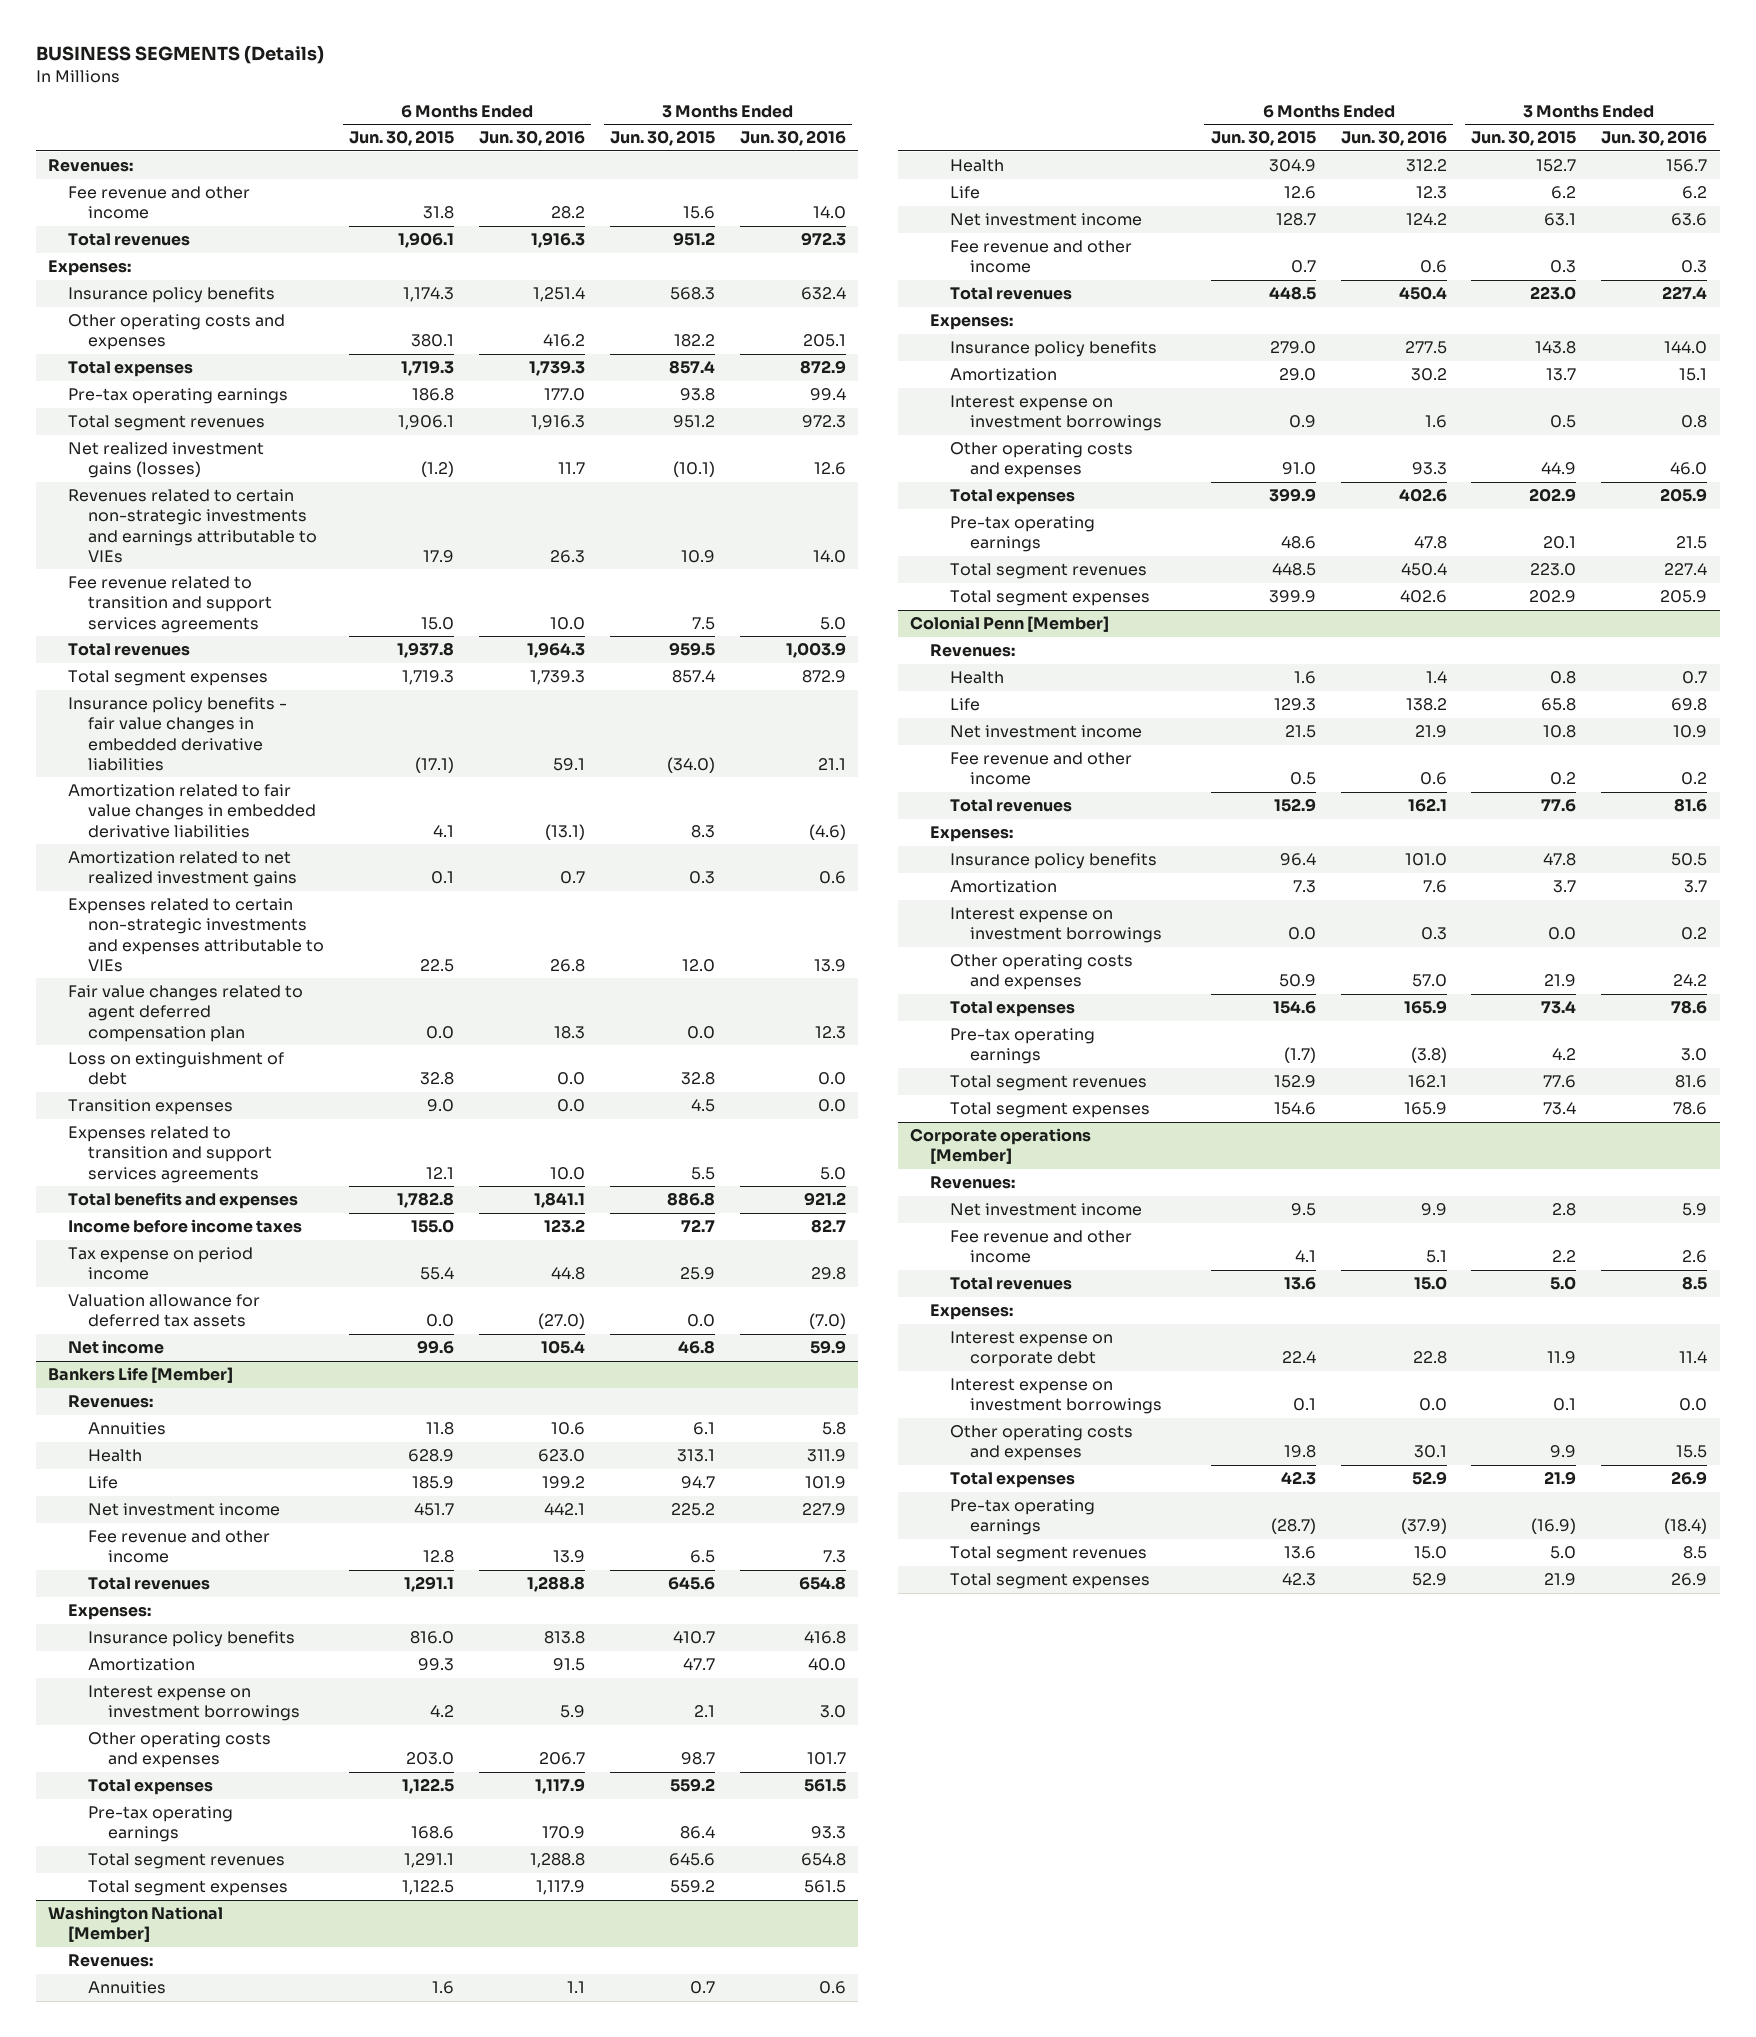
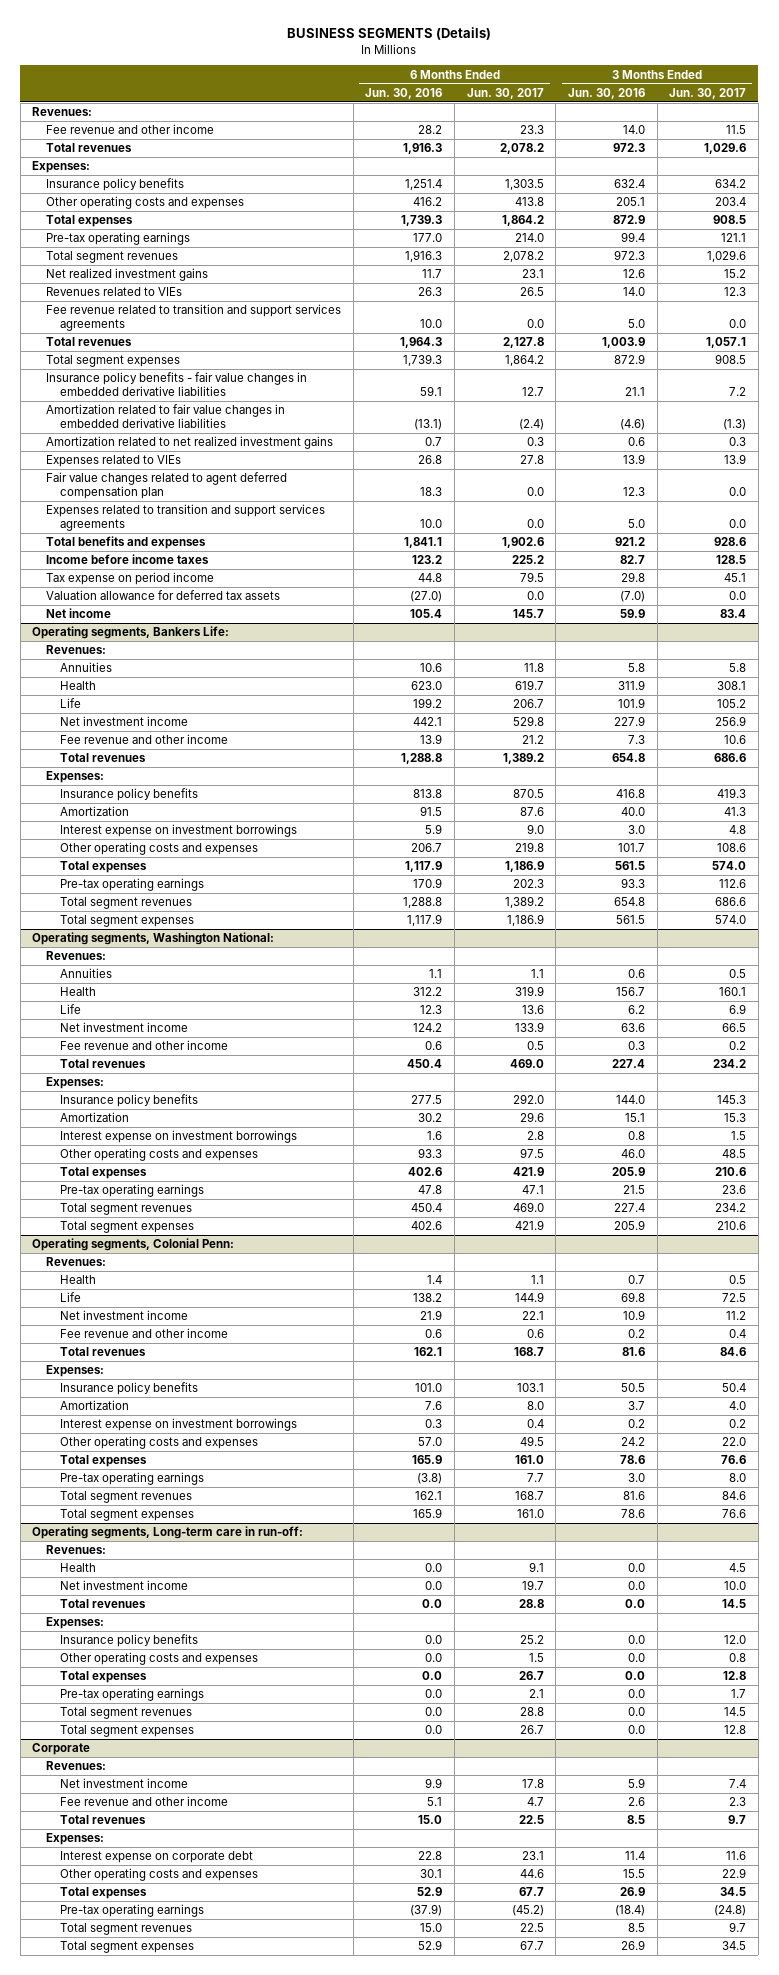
- | 6 Months Ended Jun. 30, 2015 | 6 Months Ended Jun. 30, 2016 | 3 Months Ended Jun. 30, 2015 | 3 Months Ended Jun. 30, 2016
+ | 6 Months Ended Jun. 30, 2016 | 6 Months Ended Jun. 30, 2017 | 3 Months Ended Jun. 30, 2016 | 3 Months Ended Jun. 30, 2017
- Net realized investment gains (losses) | (1.2) | 11.7 | (10.1) | 12.6
- Revenues related to certain non-strategic investments and earnings attributable to VIEs | 17.9 | 26.3 | 10.9 | 14.0
+ Net realized investment gains | 11.7 | 23.1 | 12.6 | 15.2
+ Revenues related to VIEs | 26.3 | 26.5 | 14.0 | 12.3
- Expenses related to certain non-strategic investments and expenses attributable to VIEs | 22.5 | 26.8 | 12.0 | 13.9
+ Expenses related to VIEs | 26.8 | 27.8 | 13.9 | 13.9
- Loss on extinguishment of debt | 32.8 | 0.0 | 32.8 | 0.0
- Transition expenses | 9.0 | 0.0 | 4.5 | 0.0
- Bankers Life [Member]
+ Operating segments, Bankers Life:
- Washington National [Member]
+ Operating segments, Washington National:
- Colonial Penn [Member]
+ Operating segments, Colonial Penn:
- Corporate operations [Member]
+ Operating segments, Long-term care in run-off:
+ Health | 0.0 | 9.1 | 0.0 | 4.5
+ Net investment income | 0.0 | 19.7 | 0.0 | 10.0
+ Total revenues | 0.0 | 28.8 | 0.0 | 14.5
+ Expenses:
+ Insurance policy benefits | 0.0 | 25.2 | 0.0 | 12.0
+ Other operating costs and expenses | 0.0 | 1.5 | 0.0 | 0.8
+ Total expenses | 0.0 | 26.7 | 0.0 | 12.8
+ Pre-tax operating earnings | 0.0 | 2.1 | 0.0 | 1.7
+ Total segment revenues | 0.0 | 28.8 | 0.0 | 14.5
+ Total segment expenses | 0.0 | 26.7 | 0.0 | 12.8
+ Corporate
+ Revenues:
- Interest expense on investment borrowings | 0.1 | 0.0 | 0.1 | 0.0

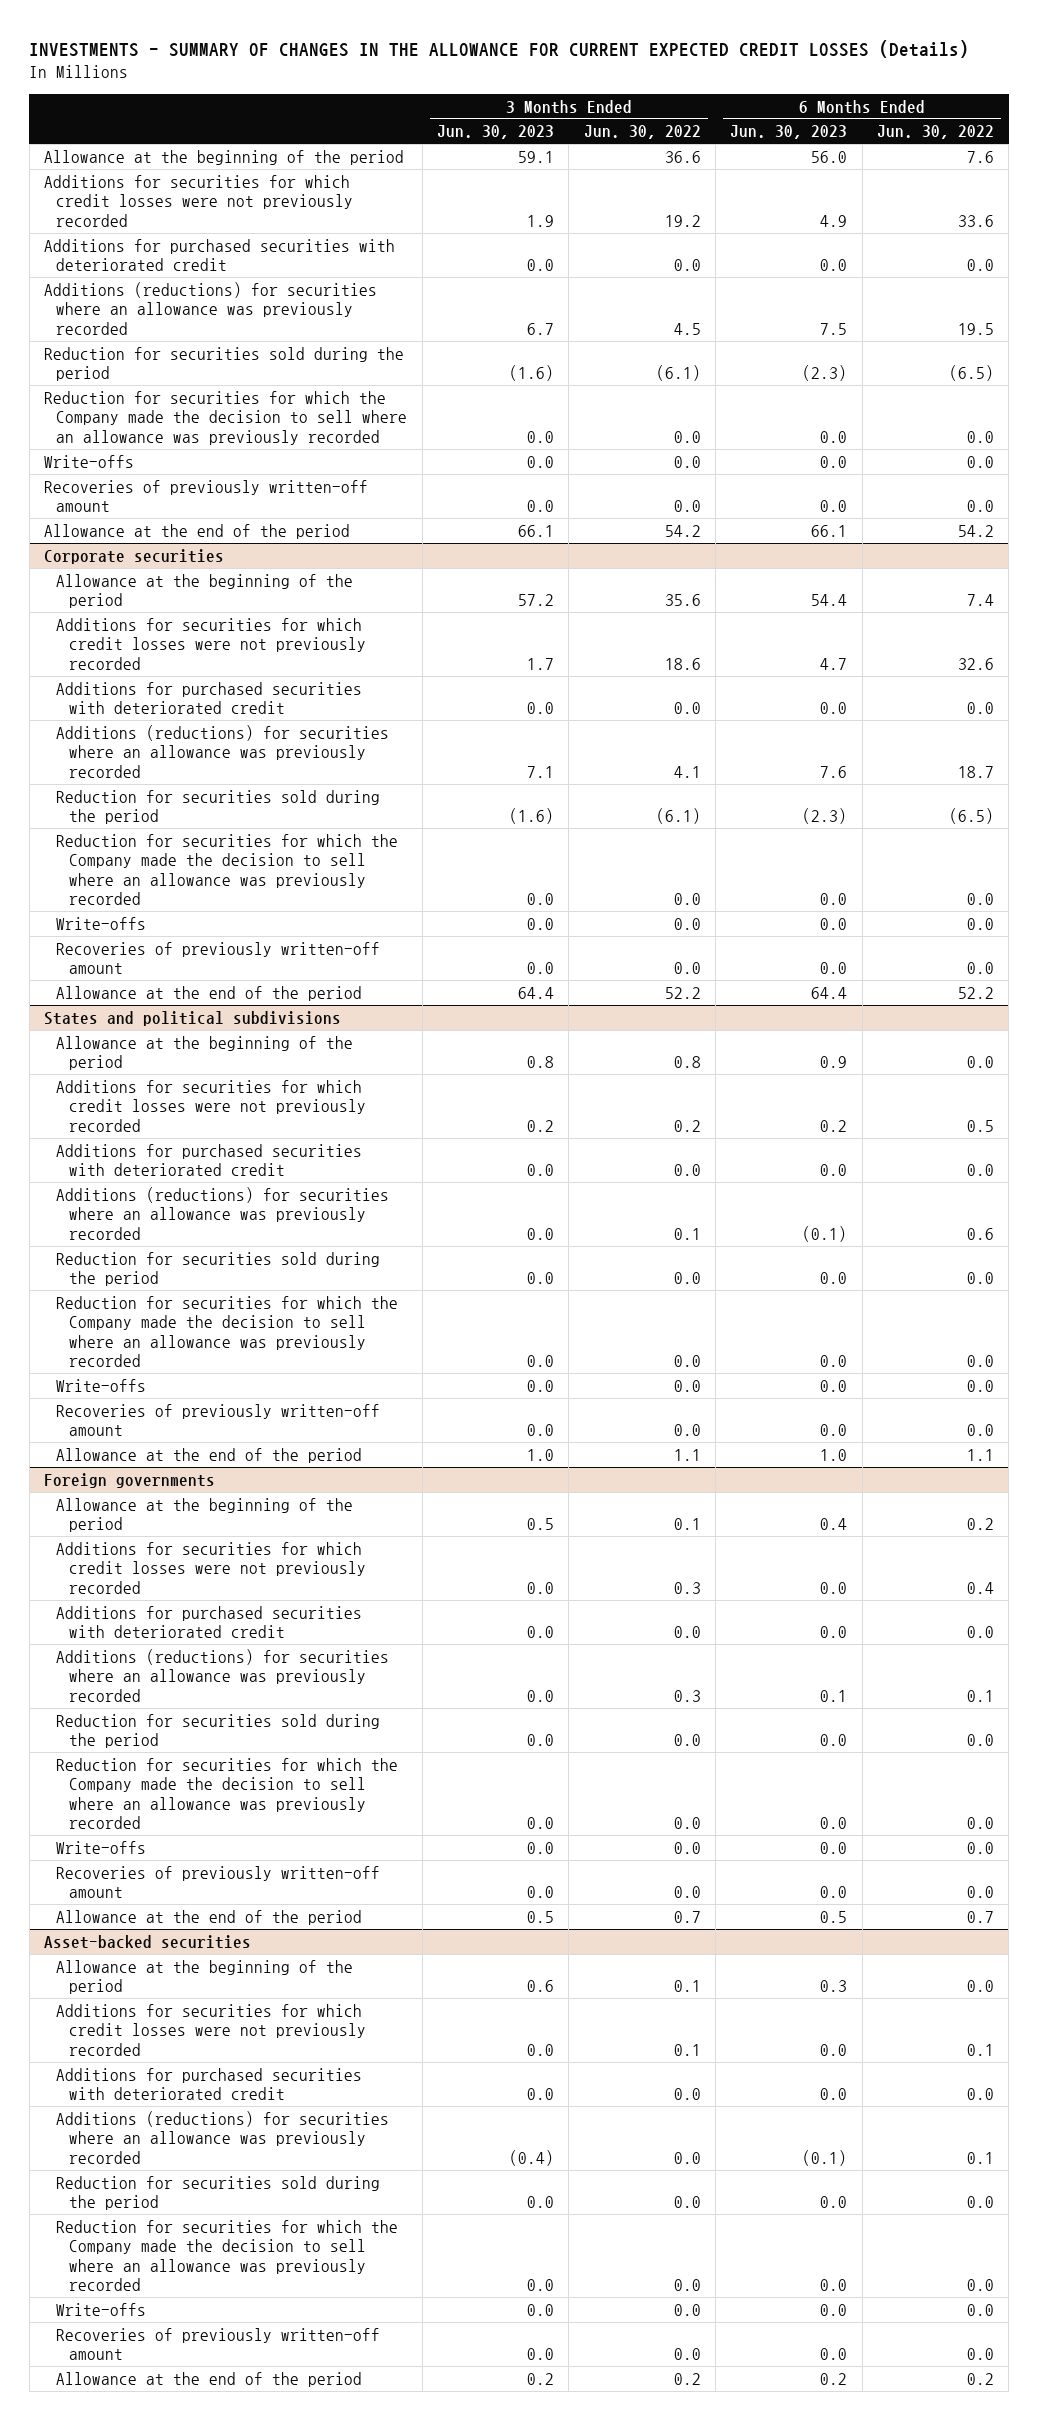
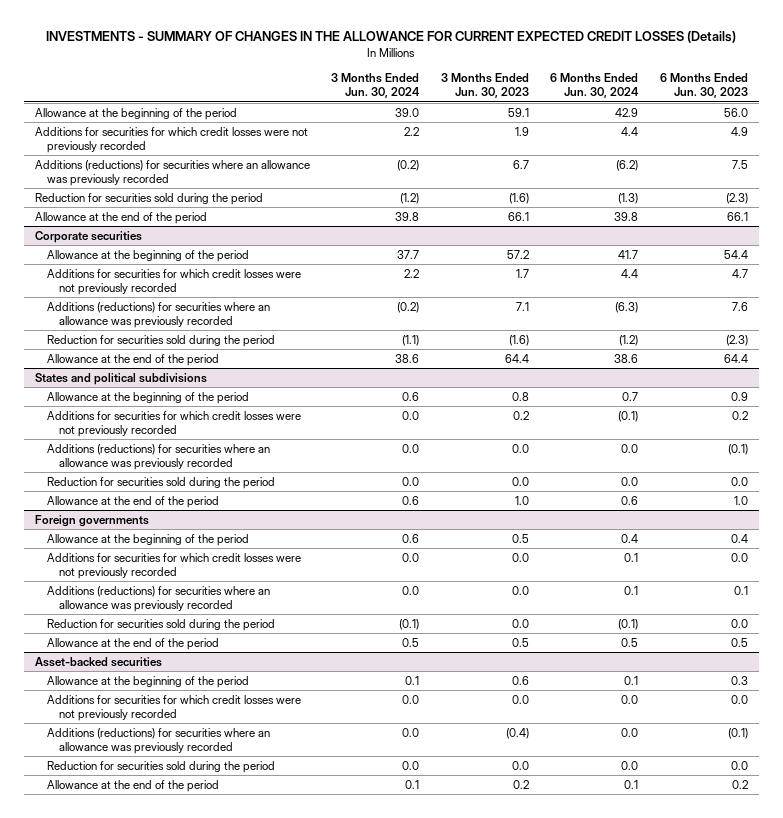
- | 3 Months Ended Jun. 30, 2023 | 3 Months Ended Jun. 30, 2022 | 6 Months Ended Jun. 30, 2023 | 6 Months Ended Jun. 30, 2022
+ | 3 Months Ended Jun. 30, 2024 | 3 Months Ended Jun. 30, 2023 | 6 Months Ended Jun. 30, 2024 | 6 Months Ended Jun. 30, 2023
- Additions for purchased securities with deteriorated credit | 0.0 | 0.0 | 0.0 | 0.0
- Reduction for securities for which the Company made the decision to sell where an allowance was previously recorded | 0.0 | 0.0 | 0.0 | 0.0
- Write-offs | 0.0 | 0.0 | 0.0 | 0.0
- Recoveries of previously written-off amount | 0.0 | 0.0 | 0.0 | 0.0
@ Corporate securities
- Additions for purchased securities with deteriorated credit | 0.0 | 0.0 | 0.0 | 0.0
- Reduction for securities for which the Company made the decision to sell where an allowance was previously recorded | 0.0 | 0.0 | 0.0 | 0.0
- Write-offs | 0.0 | 0.0 | 0.0 | 0.0
- Recoveries of previously written-off amount | 0.0 | 0.0 | 0.0 | 0.0
@ States and political subdivisions
- Additions for purchased securities with deteriorated credit | 0.0 | 0.0 | 0.0 | 0.0
- Reduction for securities for which the Company made the decision to sell where an allowance was previously recorded | 0.0 | 0.0 | 0.0 | 0.0
- Write-offs | 0.0 | 0.0 | 0.0 | 0.0
- Recoveries of previously written-off amount | 0.0 | 0.0 | 0.0 | 0.0
@ Foreign governments
- Additions for purchased securities with deteriorated credit | 0.0 | 0.0 | 0.0 | 0.0
- Reduction for securities for which the Company made the decision to sell where an allowance was previously recorded | 0.0 | 0.0 | 0.0 | 0.0
- Write-offs | 0.0 | 0.0 | 0.0 | 0.0
- Recoveries of previously written-off amount | 0.0 | 0.0 | 0.0 | 0.0
@ Asset-backed securities
- Additions for purchased securities with deteriorated credit | 0.0 | 0.0 | 0.0 | 0.0
- Reduction for securities for which the Company made the decision to sell where an allowance was previously recorded | 0.0 | 0.0 | 0.0 | 0.0
- Write-offs | 0.0 | 0.0 | 0.0 | 0.0
- Recoveries of previously written-off amount | 0.0 | 0.0 | 0.0 | 0.0

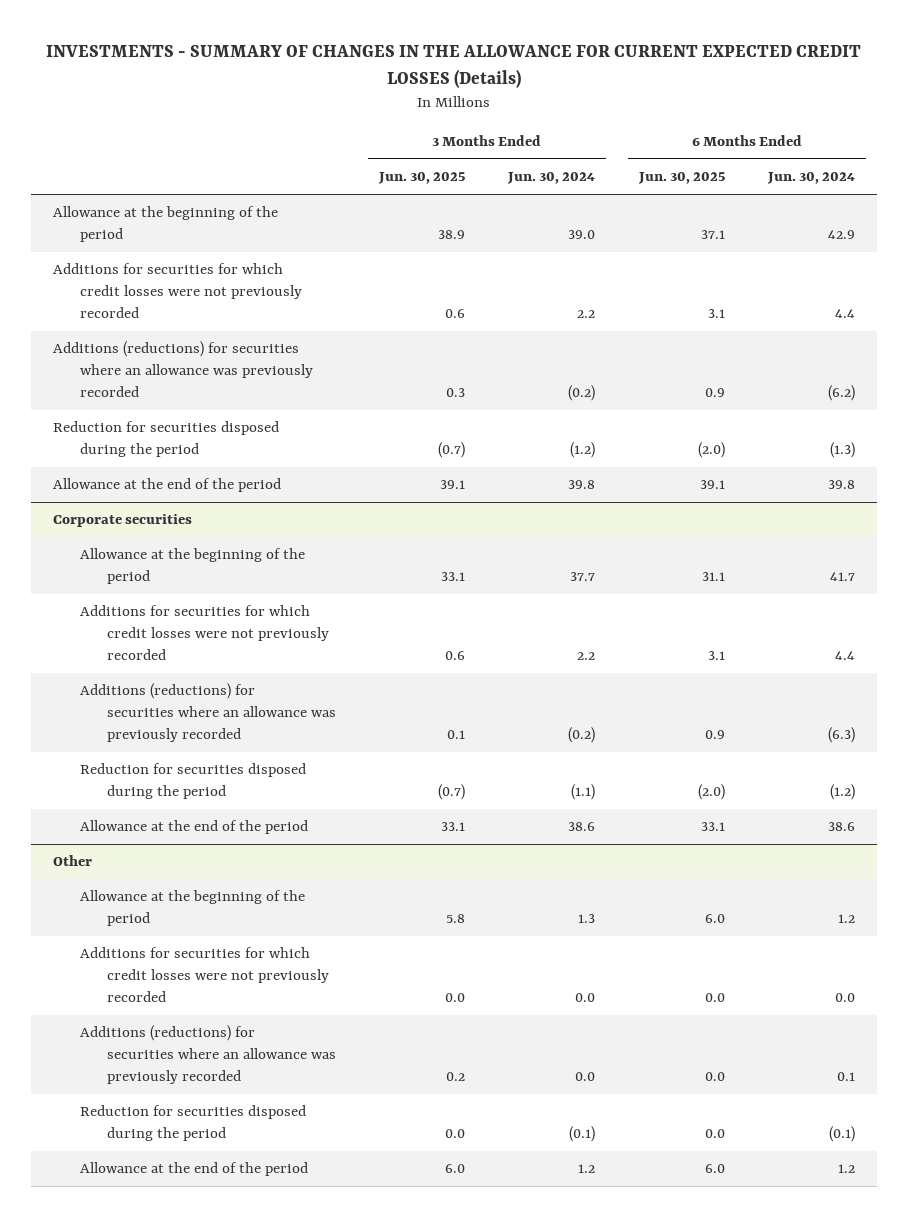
- | 3 Months Ended Jun. 30, 2024 | 3 Months Ended Jun. 30, 2023 | 6 Months Ended Jun. 30, 2024 | 6 Months Ended Jun. 30, 2023
+ | 3 Months Ended Jun. 30, 2025 | 3 Months Ended Jun. 30, 2024 | 6 Months Ended Jun. 30, 2025 | 6 Months Ended Jun. 30, 2024
- Reduction for securities sold during the period | (1.2) | (1.6) | (1.3) | (2.3)
+ Reduction for securities disposed during the period | (0.7) | (1.2) | (2.0) | (1.3)
@ Corporate securities
- Reduction for securities sold during the period | (1.1) | (1.6) | (1.2) | (2.3)
+ Reduction for securities disposed during the period | (0.7) | (1.1) | (2.0) | (1.2)
- States and political subdivisions
- Allowance at the beginning of the period | 0.6 | 0.8 | 0.7 | 0.9
- Additions for securities for which credit losses were not previously recorded | 0.0 | 0.2 | (0.1) | 0.2
- Additions (reductions) for securities where an allowance was previously recorded | 0.0 | 0.0 | 0.0 | (0.1)
- Reduction for securities sold during the period | 0.0 | 0.0 | 0.0 | 0.0
- Allowance at the end of the period | 0.6 | 1.0 | 0.6 | 1.0
- Foreign governments
- Allowance at the beginning of the period | 0.6 | 0.5 | 0.4 | 0.4
- Additions for securities for which credit losses were not previously recorded | 0.0 | 0.0 | 0.1 | 0.0
- Additions (reductions) for securities where an allowance was previously recorded | 0.0 | 0.0 | 0.1 | 0.1
- Reduction for securities sold during the period | (0.1) | 0.0 | (0.1) | 0.0
- Allowance at the end of the period | 0.5 | 0.5 | 0.5 | 0.5
- Asset-backed securities
- Allowance at the beginning of the period | 0.1 | 0.6 | 0.1 | 0.3
+ Other
+ Allowance at the beginning of the period | 5.8 | 1.3 | 6.0 | 1.2
- Additions (reductions) for securities where an allowance was previously recorded | 0.0 | (0.4) | 0.0 | (0.1)
- Reduction for securities sold during the period | 0.0 | 0.0 | 0.0 | 0.0
- Allowance at the end of the period | 0.1 | 0.2 | 0.1 | 0.2
+ Additions (reductions) for securities where an allowance was previously recorded | 0.2 | 0.0 | 0.0 | 0.1
+ Reduction for securities disposed during the period | 0.0 | (0.1) | 0.0 | (0.1)
+ Allowance at the end of the period | 6.0 | 1.2 | 6.0 | 1.2

